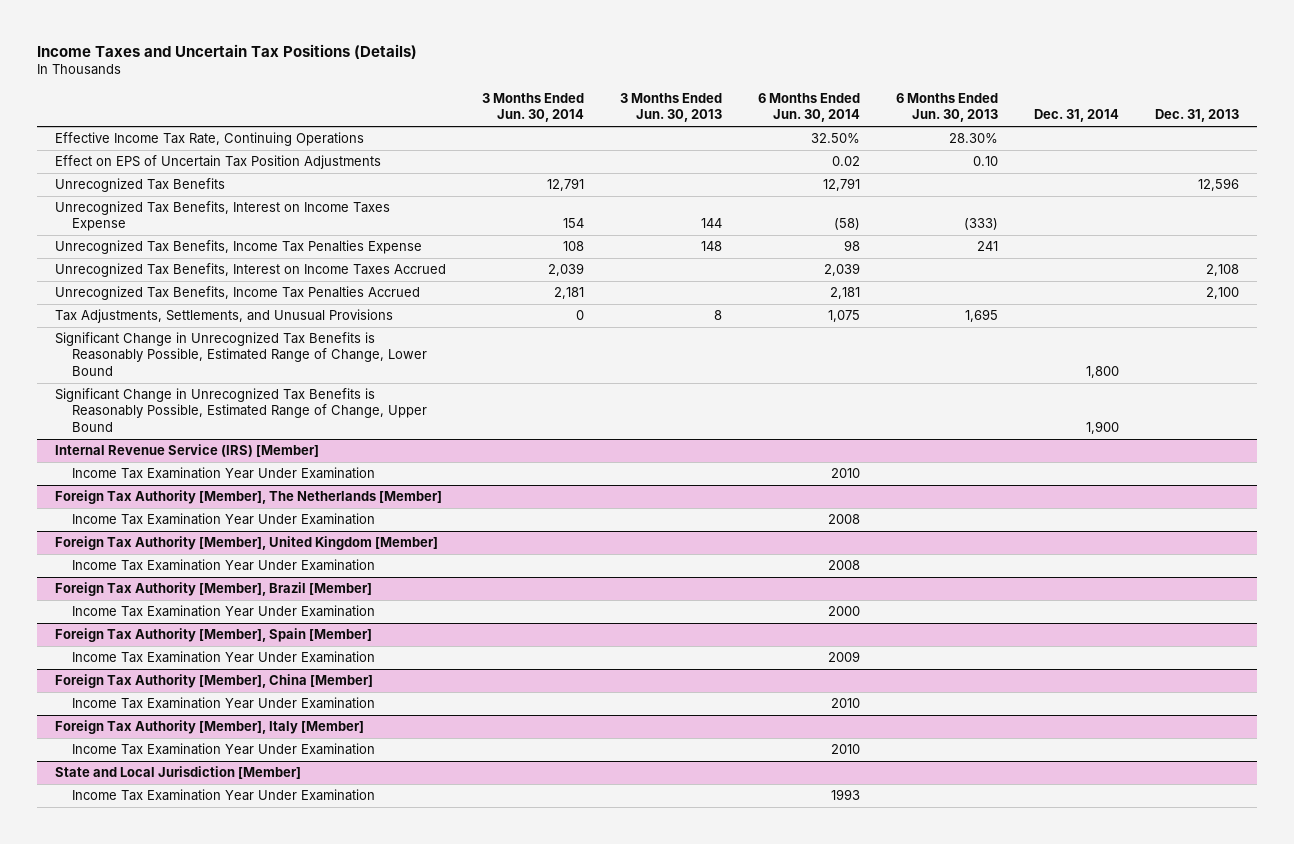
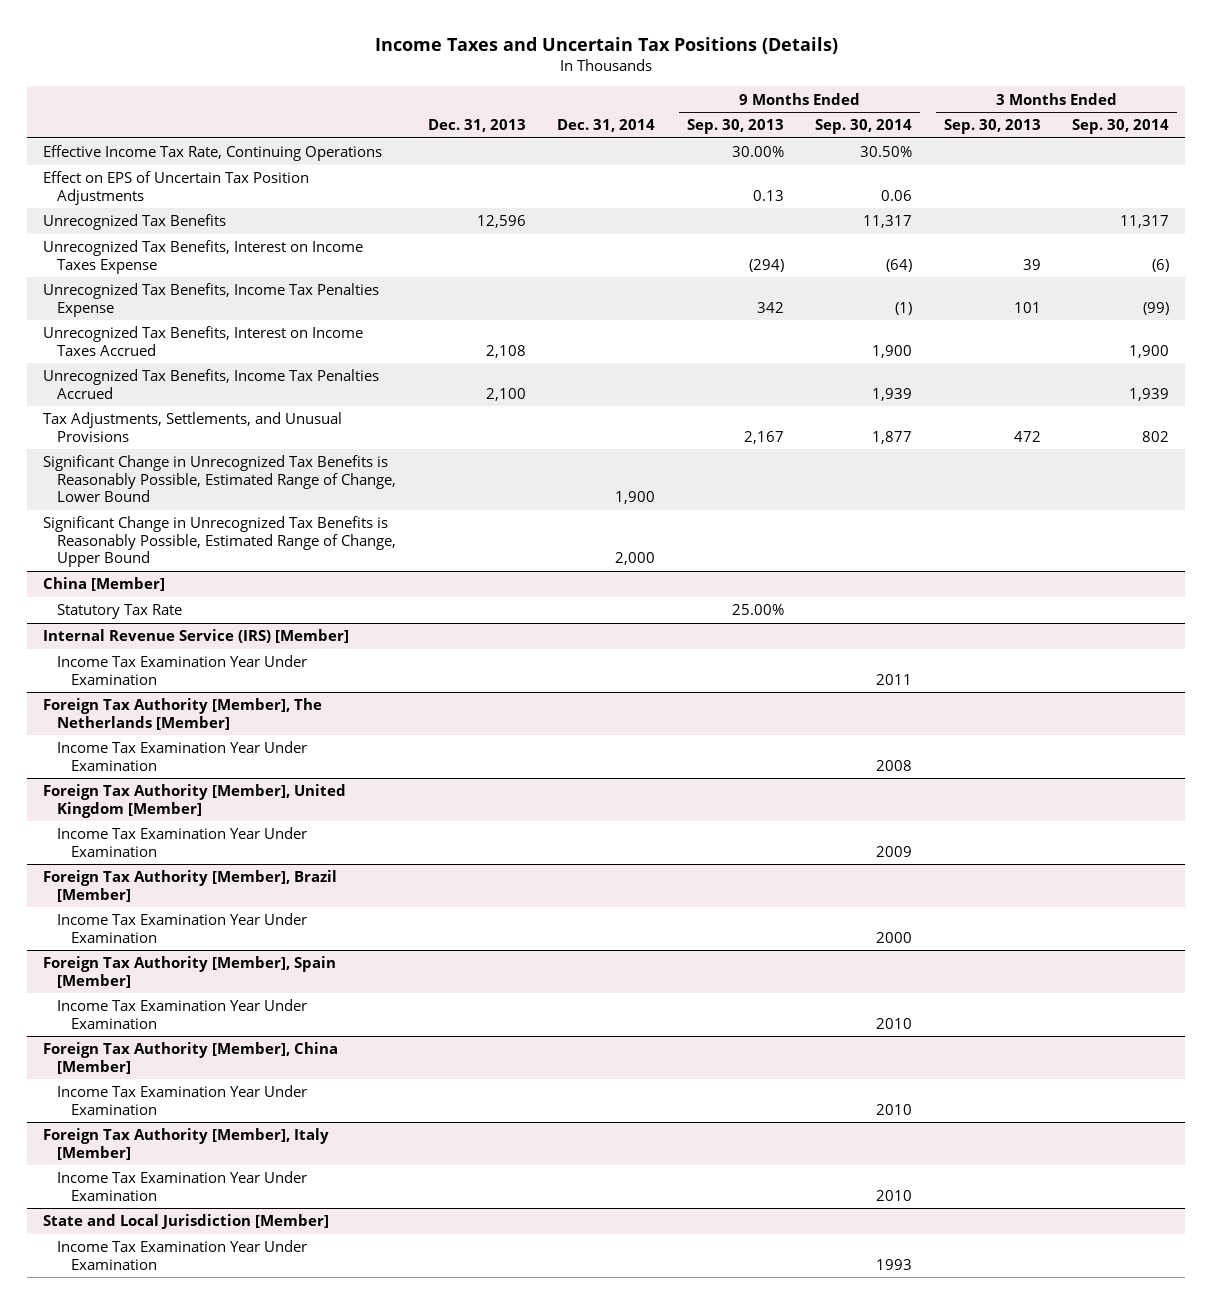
- | 3 Months Ended Jun. 30, 2014 | 3 Months Ended Jun. 30, 2013 | 6 Months Ended Jun. 30, 2014 | 6 Months Ended Jun. 30, 2013 | Dec. 31, 2014 | Dec. 31, 2013
+ | Dec. 31, 2013 | Dec. 31, 2014 | 9 Months Ended Sep. 30, 2013 | 9 Months Ended Sep. 30, 2014 | 3 Months Ended Sep. 30, 2013 | 3 Months Ended Sep. 30, 2014
- Significant Change in Unrecognized Tax Benefits is Reasonably Possible, Estimated Range of Change, Lower Bound | | | | | 1,800 |
- Significant Change in Unrecognized Tax Benefits is Reasonably Possible, Estimated Range of Change, Upper Bound | | | | | 1,900 |
+ Significant Change in Unrecognized Tax Benefits is Reasonably Possible, Estimated Range of Change, Lower Bound | | 1,900 | | | |
+ Significant Change in Unrecognized Tax Benefits is Reasonably Possible, Estimated Range of Change, Upper Bound | | 2,000 | | | |
+ China [Member]
+ Statutory Tax Rate | | | 25.00% | | |

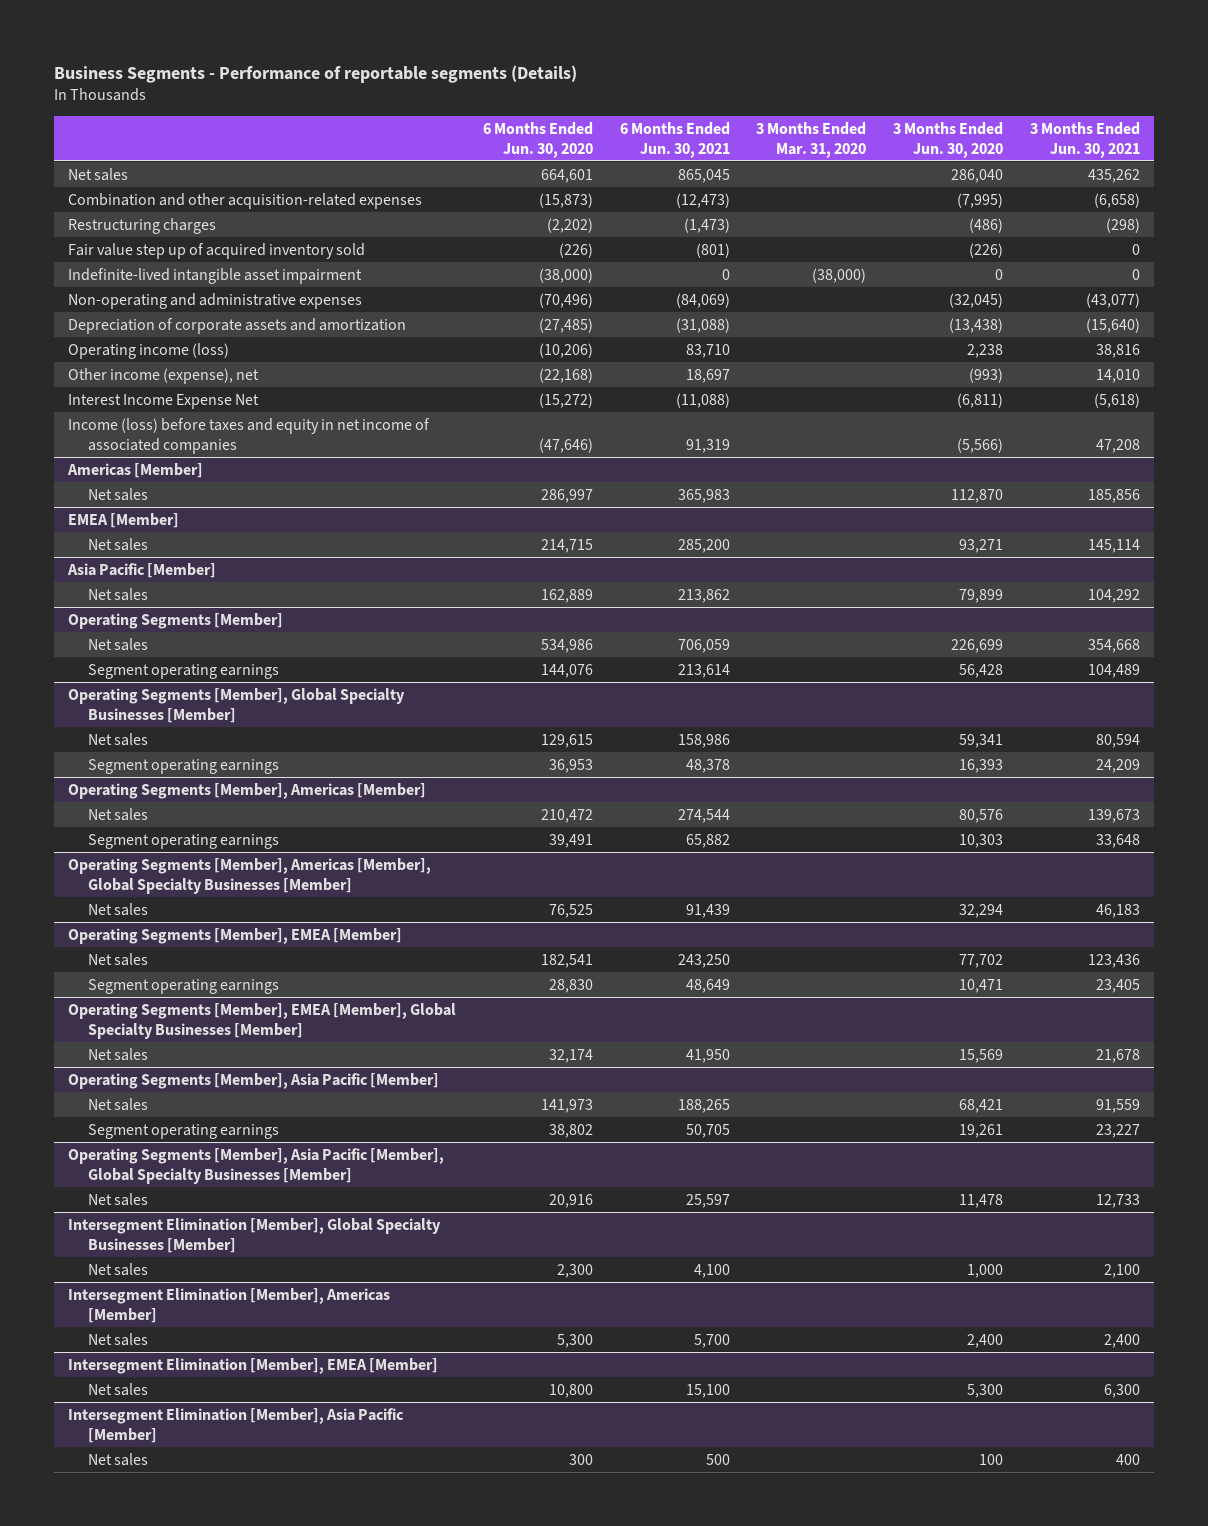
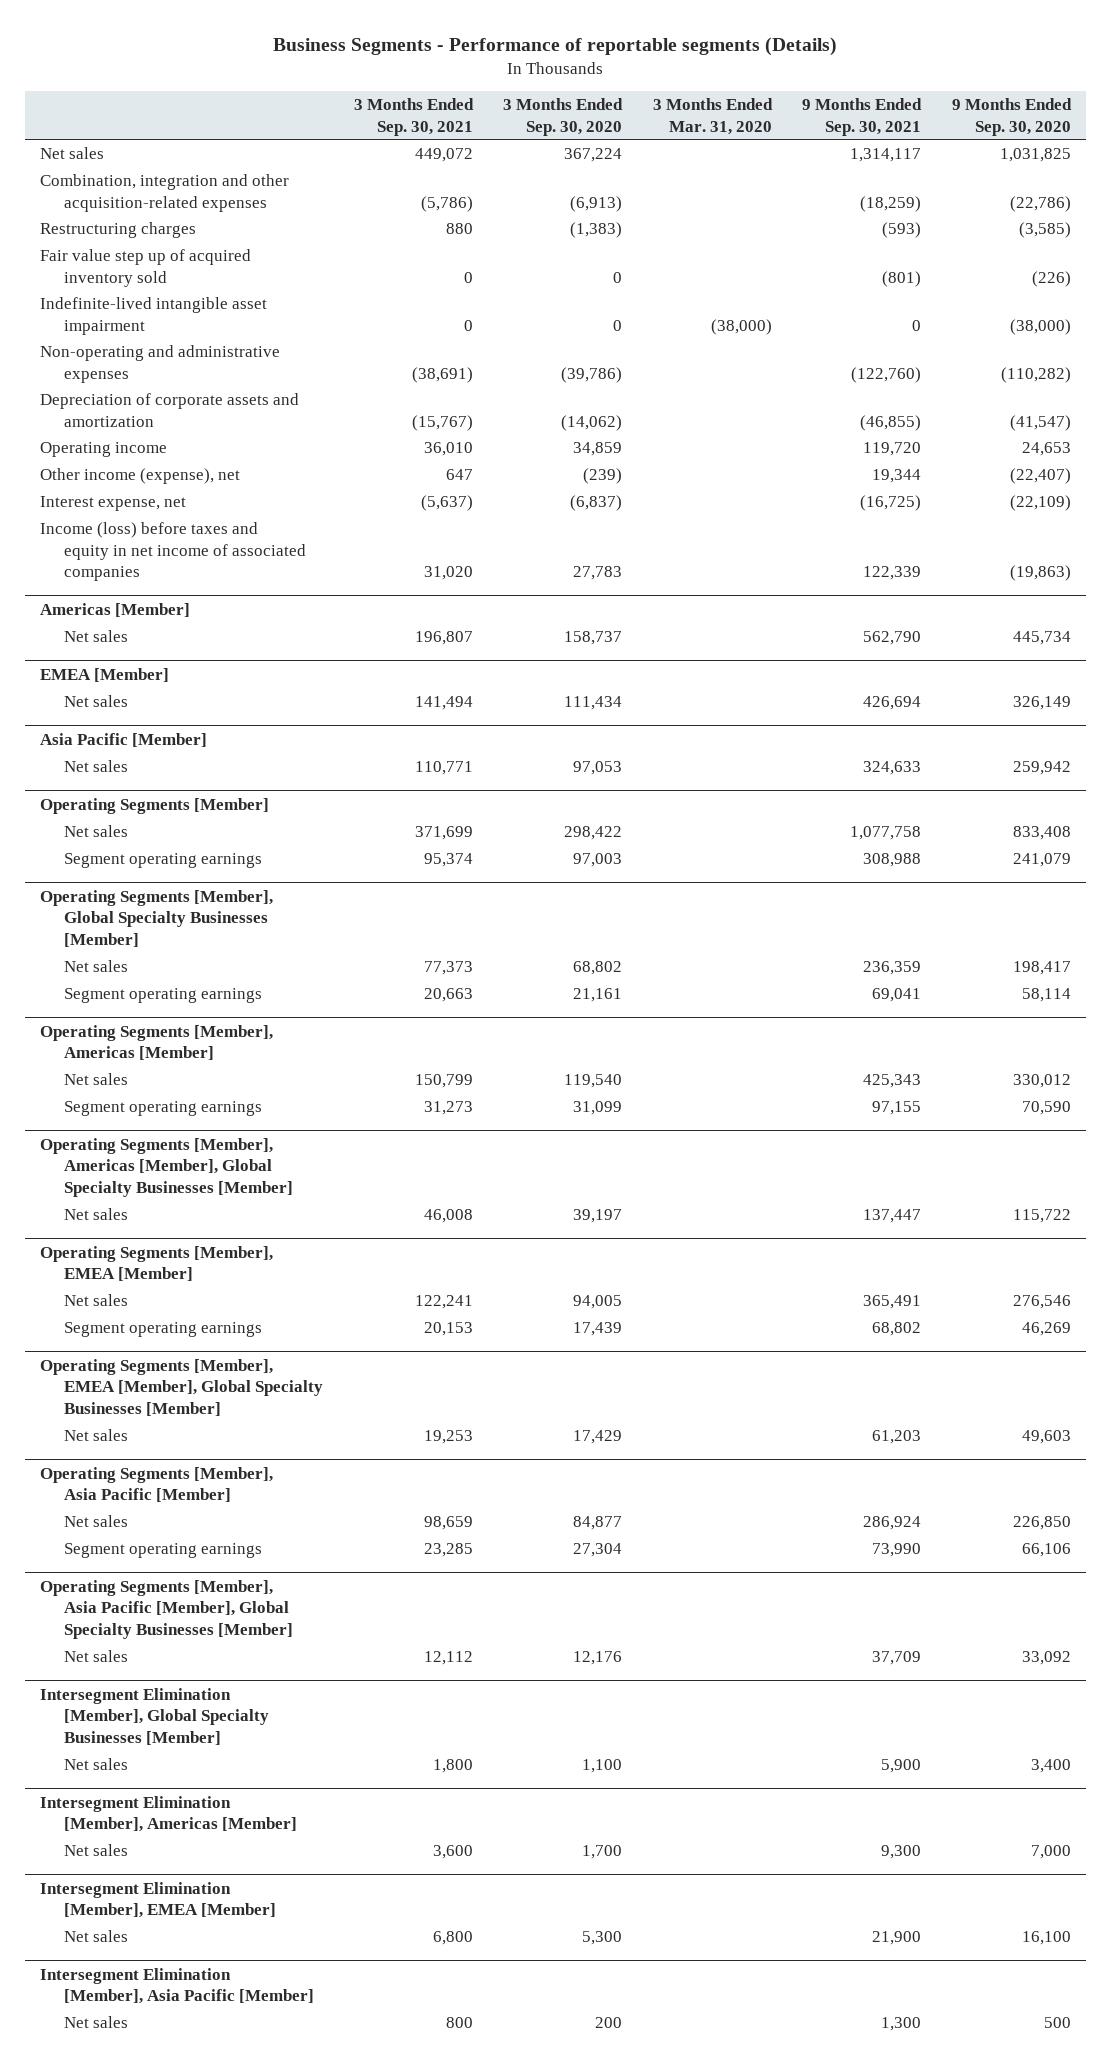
- | 6 Months Ended Jun. 30, 2020 | 6 Months Ended Jun. 30, 2021 | 3 Months Ended Mar. 31, 2020 | 3 Months Ended Jun. 30, 2020 | 3 Months Ended Jun. 30, 2021
+ | 3 Months Ended Sep. 30, 2021 | 3 Months Ended Sep. 30, 2020 | 3 Months Ended Mar. 31, 2020 | 9 Months Ended Sep. 30, 2021 | 9 Months Ended Sep. 30, 2020
- Combination and other acquisition-related expenses | (15,873) | (12,473) | | (7,995) | (6,658)
+ Combination, integration and other acquisition-related expenses | (5,786) | (6,913) | | (18,259) | (22,786)
- Operating income (loss) | (10,206) | 83,710 | | 2,238 | 38,816
+ Operating income | 36,010 | 34,859 | | 119,720 | 24,653
- Interest Income Expense Net | (15,272) | (11,088) | | (6,811) | (5,618)
+ Interest expense, net | (5,637) | (6,837) | | (16,725) | (22,109)

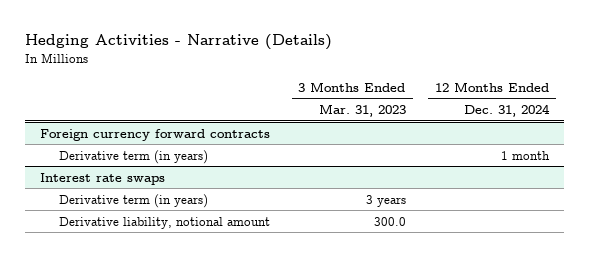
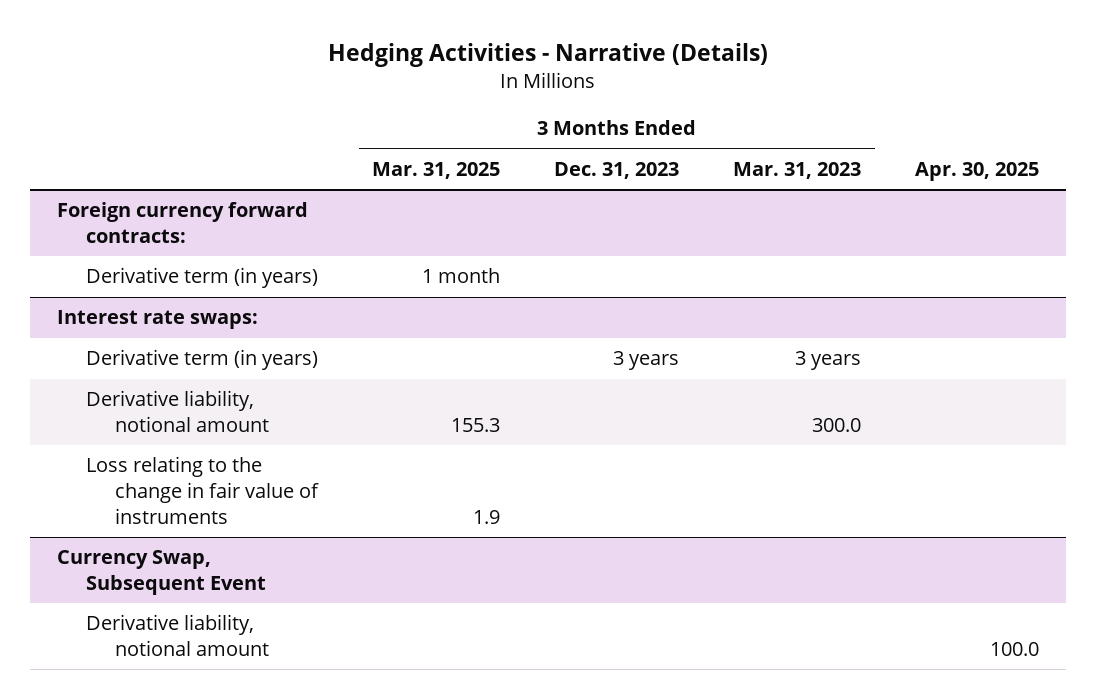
- | 3 Months Ended Mar. 31, 2023 | 12 Months Ended Dec. 31, 2024
+ | 3 Months Ended Mar. 31, 2025 | 3 Months Ended Dec. 31, 2023 | 3 Months Ended Mar. 31, 2023 | Apr. 30, 2025
- Foreign currency forward contracts
+ Foreign currency forward contracts:
- Interest rate swaps
+ Interest rate swaps:
+ Loss relating to the change in fair value of instruments | 1.9 | | |
+ Currency Swap, Subsequent Event
+ Derivative liability, notional amount | | | | 100.0

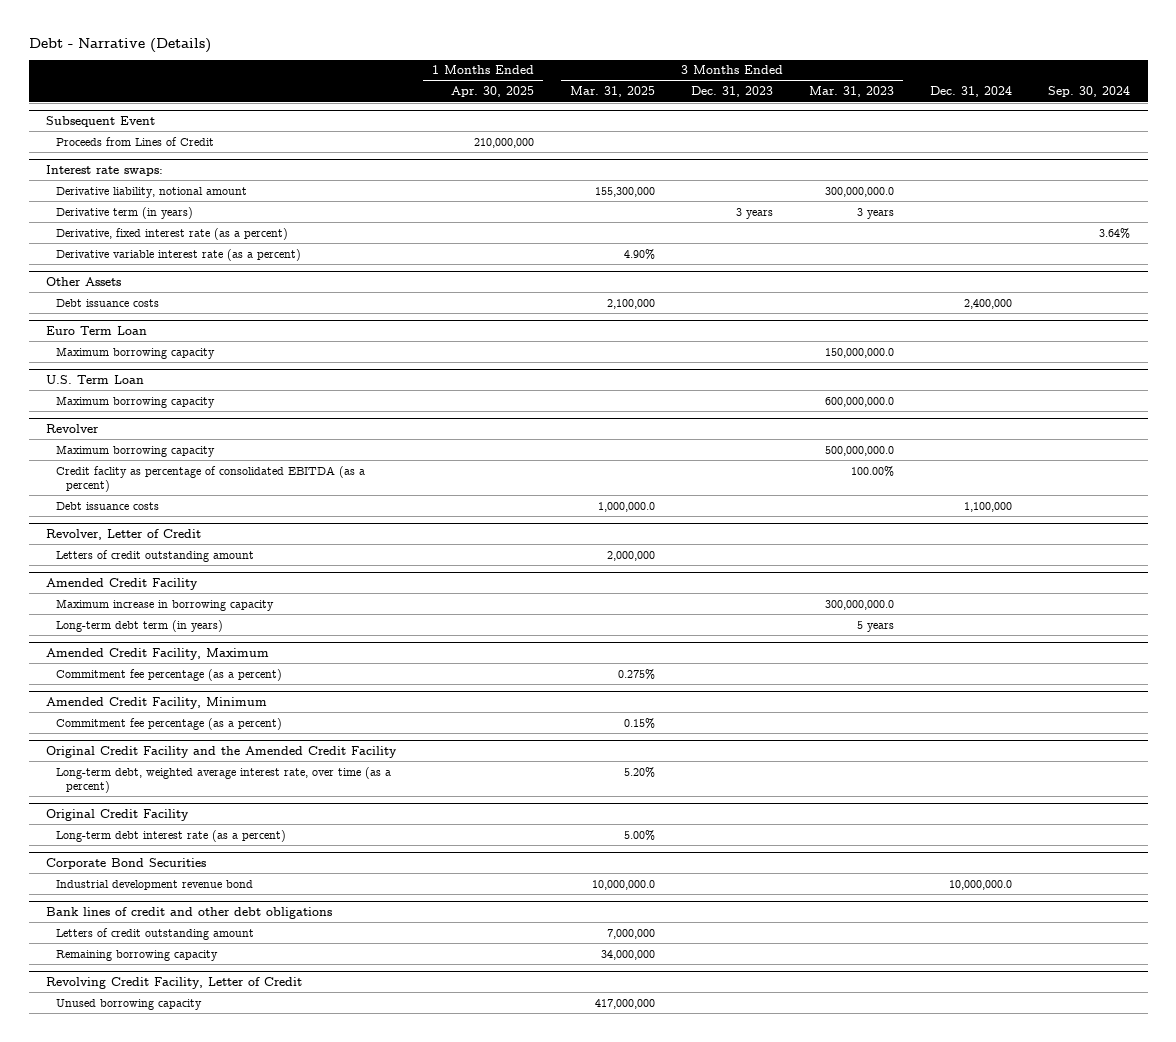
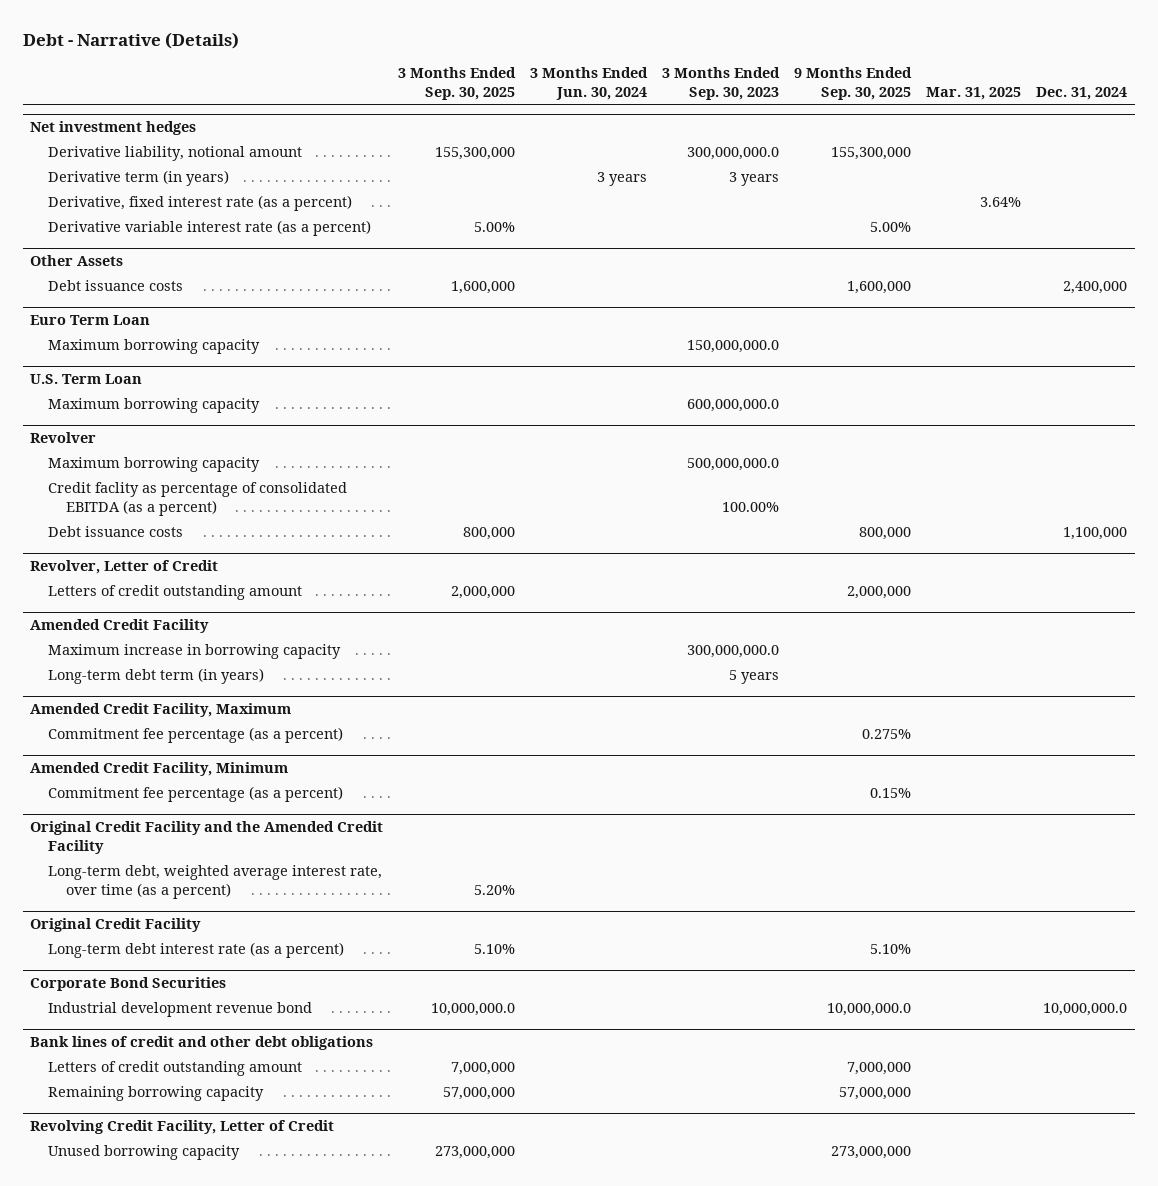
- | 1 Months Ended Apr. 30, 2025 | 3 Months Ended Mar. 31, 2025 | 3 Months Ended Dec. 31, 2023 | 3 Months Ended Mar. 31, 2023 | Dec. 31, 2024 | Sep. 30, 2024
+ | 3 Months Ended Sep. 30, 2025 | 3 Months Ended Jun. 30, 2024 | 3 Months Ended Sep. 30, 2023 | 9 Months Ended Sep. 30, 2025 | Mar. 31, 2025 | Dec. 31, 2024
- Subsequent Event
- Proceeds from Lines of Credit | 210,000,000 | | | | |
- Interest rate swaps:
+ Net investment hedges

